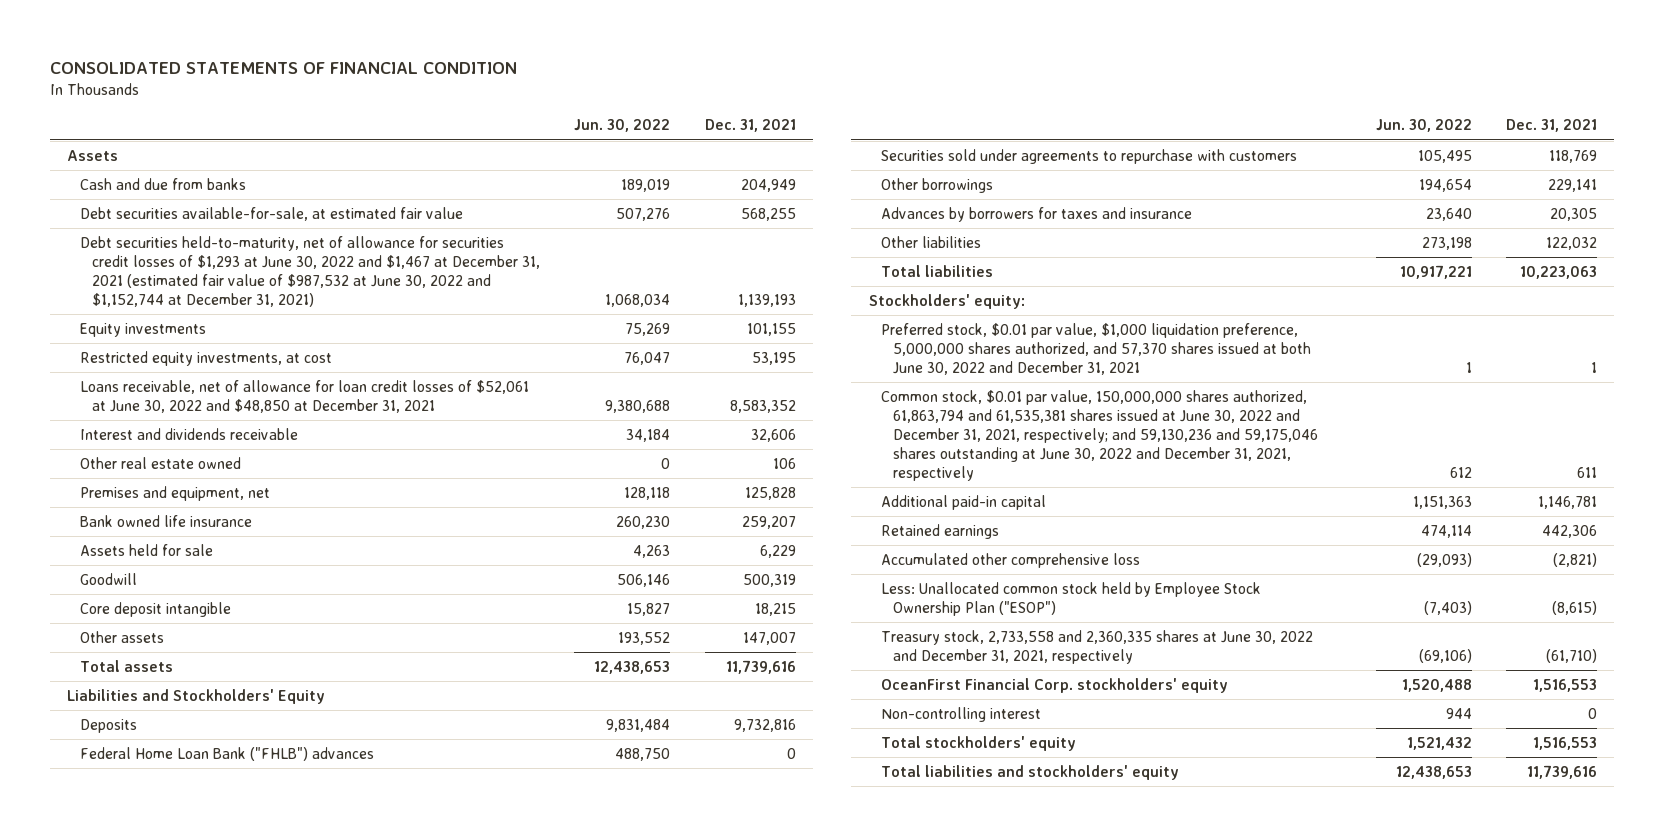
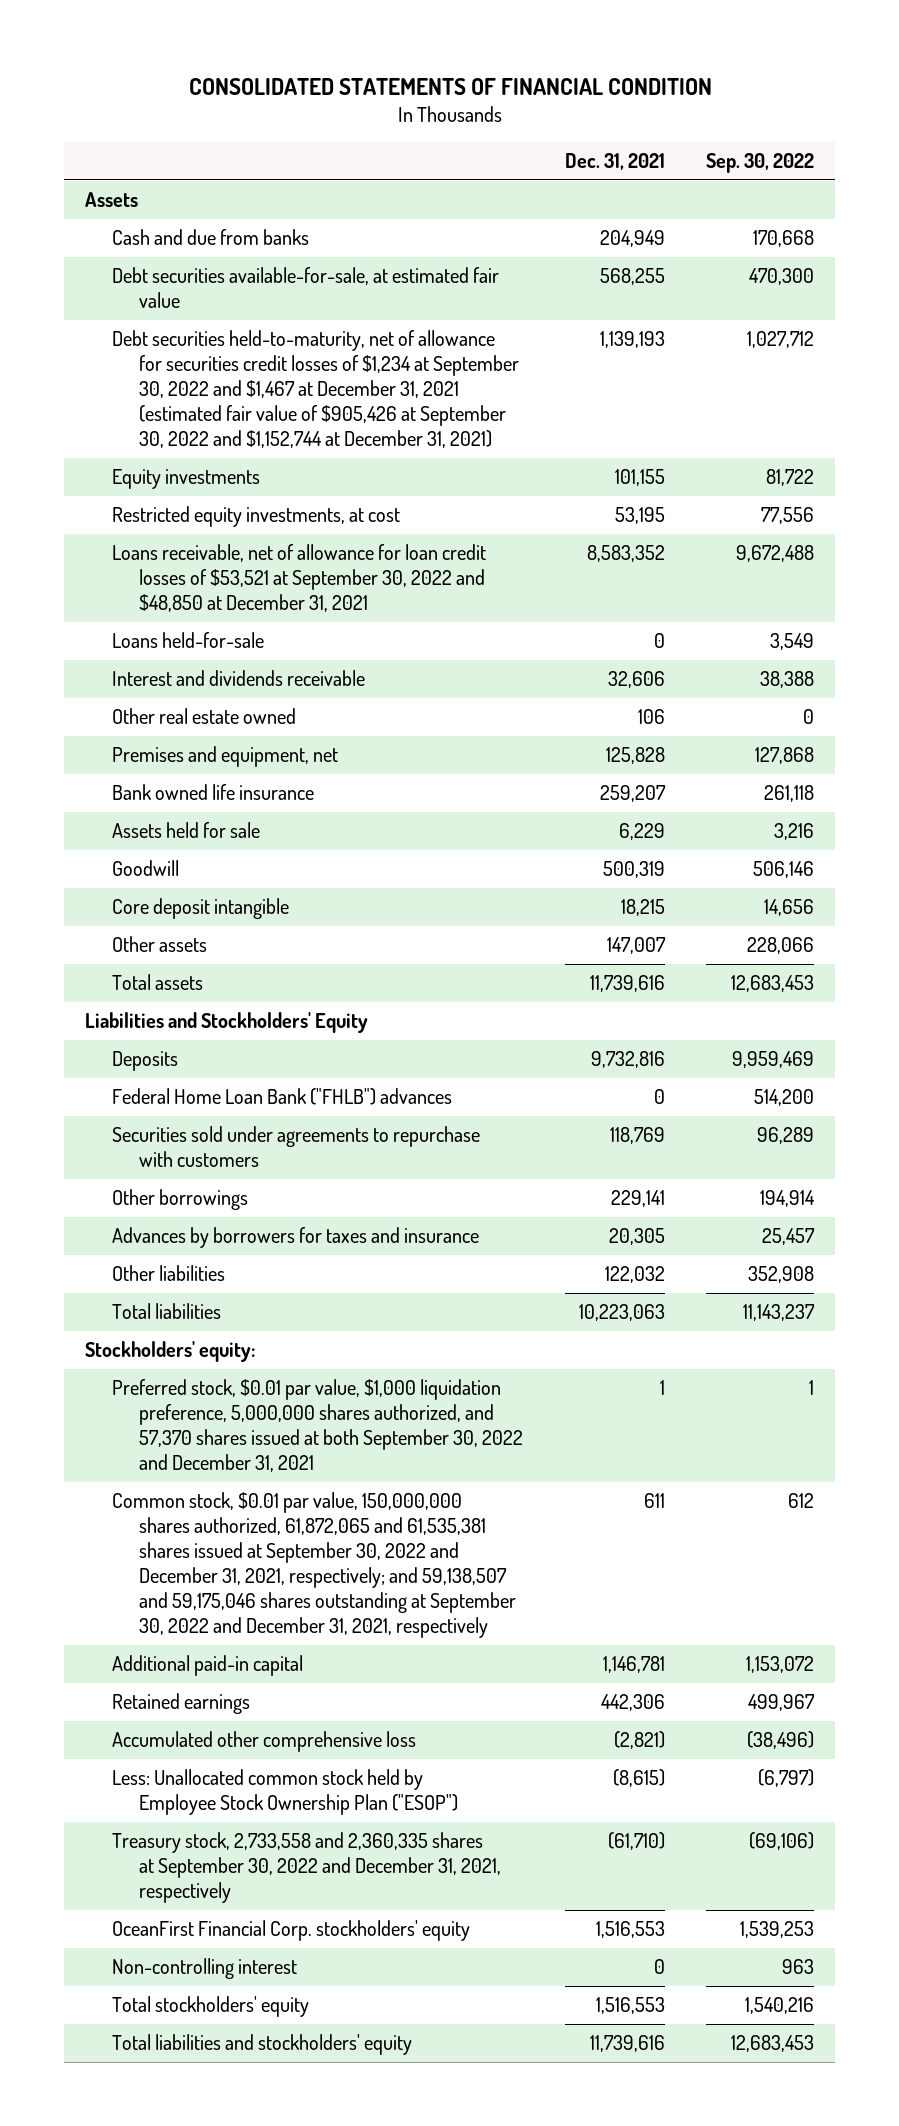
- | Jun. 30, 2022 | Dec. 31, 2021
+ | Dec. 31, 2021 | Sep. 30, 2022
- Debt securities held-to-maturity, net of allowance for securities credit losses of $1,293 at June 30, 2022 and $1,467 at December 31, 2021 (estimated fair value of $987,532 at June 30, 2022 and $1,152,744 at December 31, 2021) | 1,068,034 | 1,139,193
+ Debt securities held-to-maturity, net of allowance for securities credit losses of $1,234 at September 30, 2022 and $1,467 at December 31, 2021 (estimated fair value of $905,426 at September 30, 2022 and $1,152,744 at December 31, 2021) | 1,139,193 | 1,027,712
- Loans receivable, net of allowance for loan credit losses of $52,061 at June 30, 2022 and $48,850 at December 31, 2021 | 9,380,688 | 8,583,352
+ Loans receivable, net of allowance for loan credit losses of $53,521 at September 30, 2022 and $48,850 at December 31, 2021 | 8,583,352 | 9,672,488
+ Loans held-for-sale | 0 | 3,549
- Preferred stock, $0.01 par value, $1,000 liquidation preference, 5,000,000 shares authorized, and 57,370 shares issued at both June 30, 2022 and December 31, 2021 | 1 | 1
- Common stock, $0.01 par value, 150,000,000 shares authorized, 61,863,794 and 61,535,381 shares issued at June 30, 2022 and December 31, 2021, respectively; and 59,130,236 and 59,175,046 shares outstanding at June 30, 2022 and December 31, 2021, respectively | 612 | 611
+ Preferred stock, $0.01 par value, $1,000 liquidation preference, 5,000,000 shares authorized, and 57,370 shares issued at both September 30, 2022 and December 31, 2021 | 1 | 1
+ Common stock, $0.01 par value, 150,000,000 shares authorized, 61,872,065 and 61,535,381 shares issued at September 30, 2022 and December 31, 2021, respectively; and 59,138,507 and 59,175,046 shares outstanding at September 30, 2022 and December 31, 2021, respectively | 611 | 612
- Treasury stock, 2,733,558 and 2,360,335 shares at June 30, 2022 and December 31, 2021, respectively | (69,106) | (61,710)
+ Treasury stock, 2,733,558 and 2,360,335 shares at September 30, 2022 and December 31, 2021, respectively | (61,710) | (69,106)

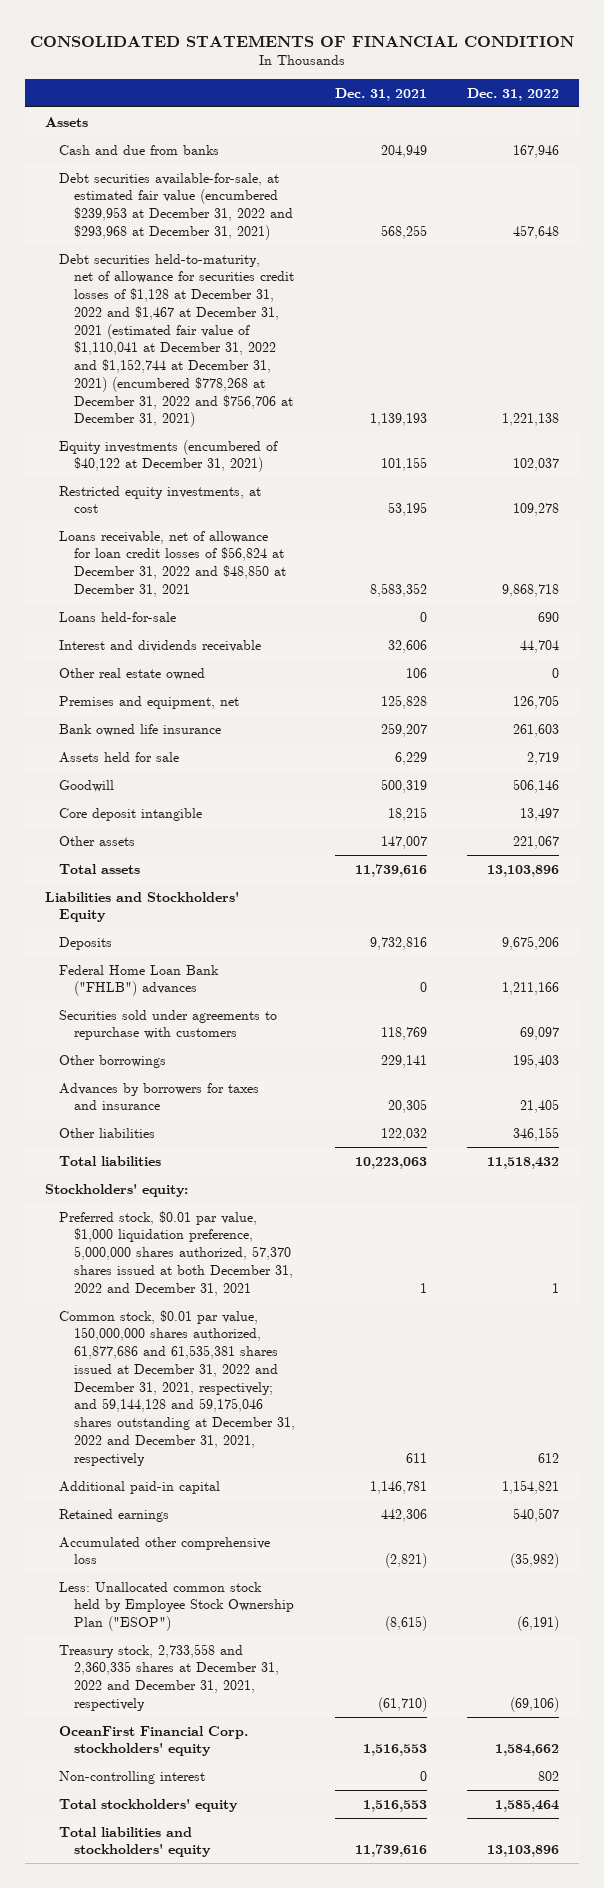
- | Dec. 31, 2021 | Sep. 30, 2022
+ | Dec. 31, 2021 | Dec. 31, 2022
- Debt securities available-for-sale, at estimated fair value | 568,255 | 470,300
- Debt securities held-to-maturity, net of allowance for securities credit losses of $1,234 at September 30, 2022 and $1,467 at December 31, 2021 (estimated fair value of $905,426 at September 30, 2022 and $1,152,744 at December 31, 2021) | 1,139,193 | 1,027,712
- Equity investments | 101,155 | 81,722
+ Debt securities available-for-sale, at estimated fair value (encumbered $239,953 at December 31, 2022 and $293,968 at December 31, 2021) | 568,255 | 457,648
+ Debt securities held-to-maturity, net of allowance for securities credit losses of $1,128 at December 31, 2022 and $1,467 at December 31, 2021 (estimated fair value of $1,110,041 at December 31, 2022 and $1,152,744 at December 31, 2021) (encumbered $778,268 at December 31, 2022 and $756,706 at December 31, 2021) | 1,139,193 | 1,221,138
+ Equity investments (encumbered of $40,122 at December 31, 2021) | 101,155 | 102,037
- Loans receivable, net of allowance for loan credit losses of $53,521 at September 30, 2022 and $48,850 at December 31, 2021 | 8,583,352 | 9,672,488
+ Loans receivable, net of allowance for loan credit losses of $56,824 at December 31, 2022 and $48,850 at December 31, 2021 | 8,583,352 | 9,868,718
- Preferred stock, $0.01 par value, $1,000 liquidation preference, 5,000,000 shares authorized, and 57,370 shares issued at both September 30, 2022 and December 31, 2021 | 1 | 1
- Common stock, $0.01 par value, 150,000,000 shares authorized, 61,872,065 and 61,535,381 shares issued at September 30, 2022 and December 31, 2021, respectively; and 59,138,507 and 59,175,046 shares outstanding at September 30, 2022 and December 31, 2021, respectively | 611 | 612
+ Preferred stock, $0.01 par value, $1,000 liquidation preference, 5,000,000 shares authorized, 57,370 shares issued at both December 31, 2022 and December 31, 2021 | 1 | 1
+ Common stock, $0.01 par value, 150,000,000 shares authorized, 61,877,686 and 61,535,381 shares issued at December 31, 2022 and December 31, 2021, respectively; and 59,144,128 and 59,175,046 shares outstanding at December 31, 2022 and December 31, 2021, respectively | 611 | 612
- Treasury stock, 2,733,558 and 2,360,335 shares at September 30, 2022 and December 31, 2021, respectively | (61,710) | (69,106)
+ Treasury stock, 2,733,558 and 2,360,335 shares at December 31, 2022 and December 31, 2021, respectively | (61,710) | (69,106)

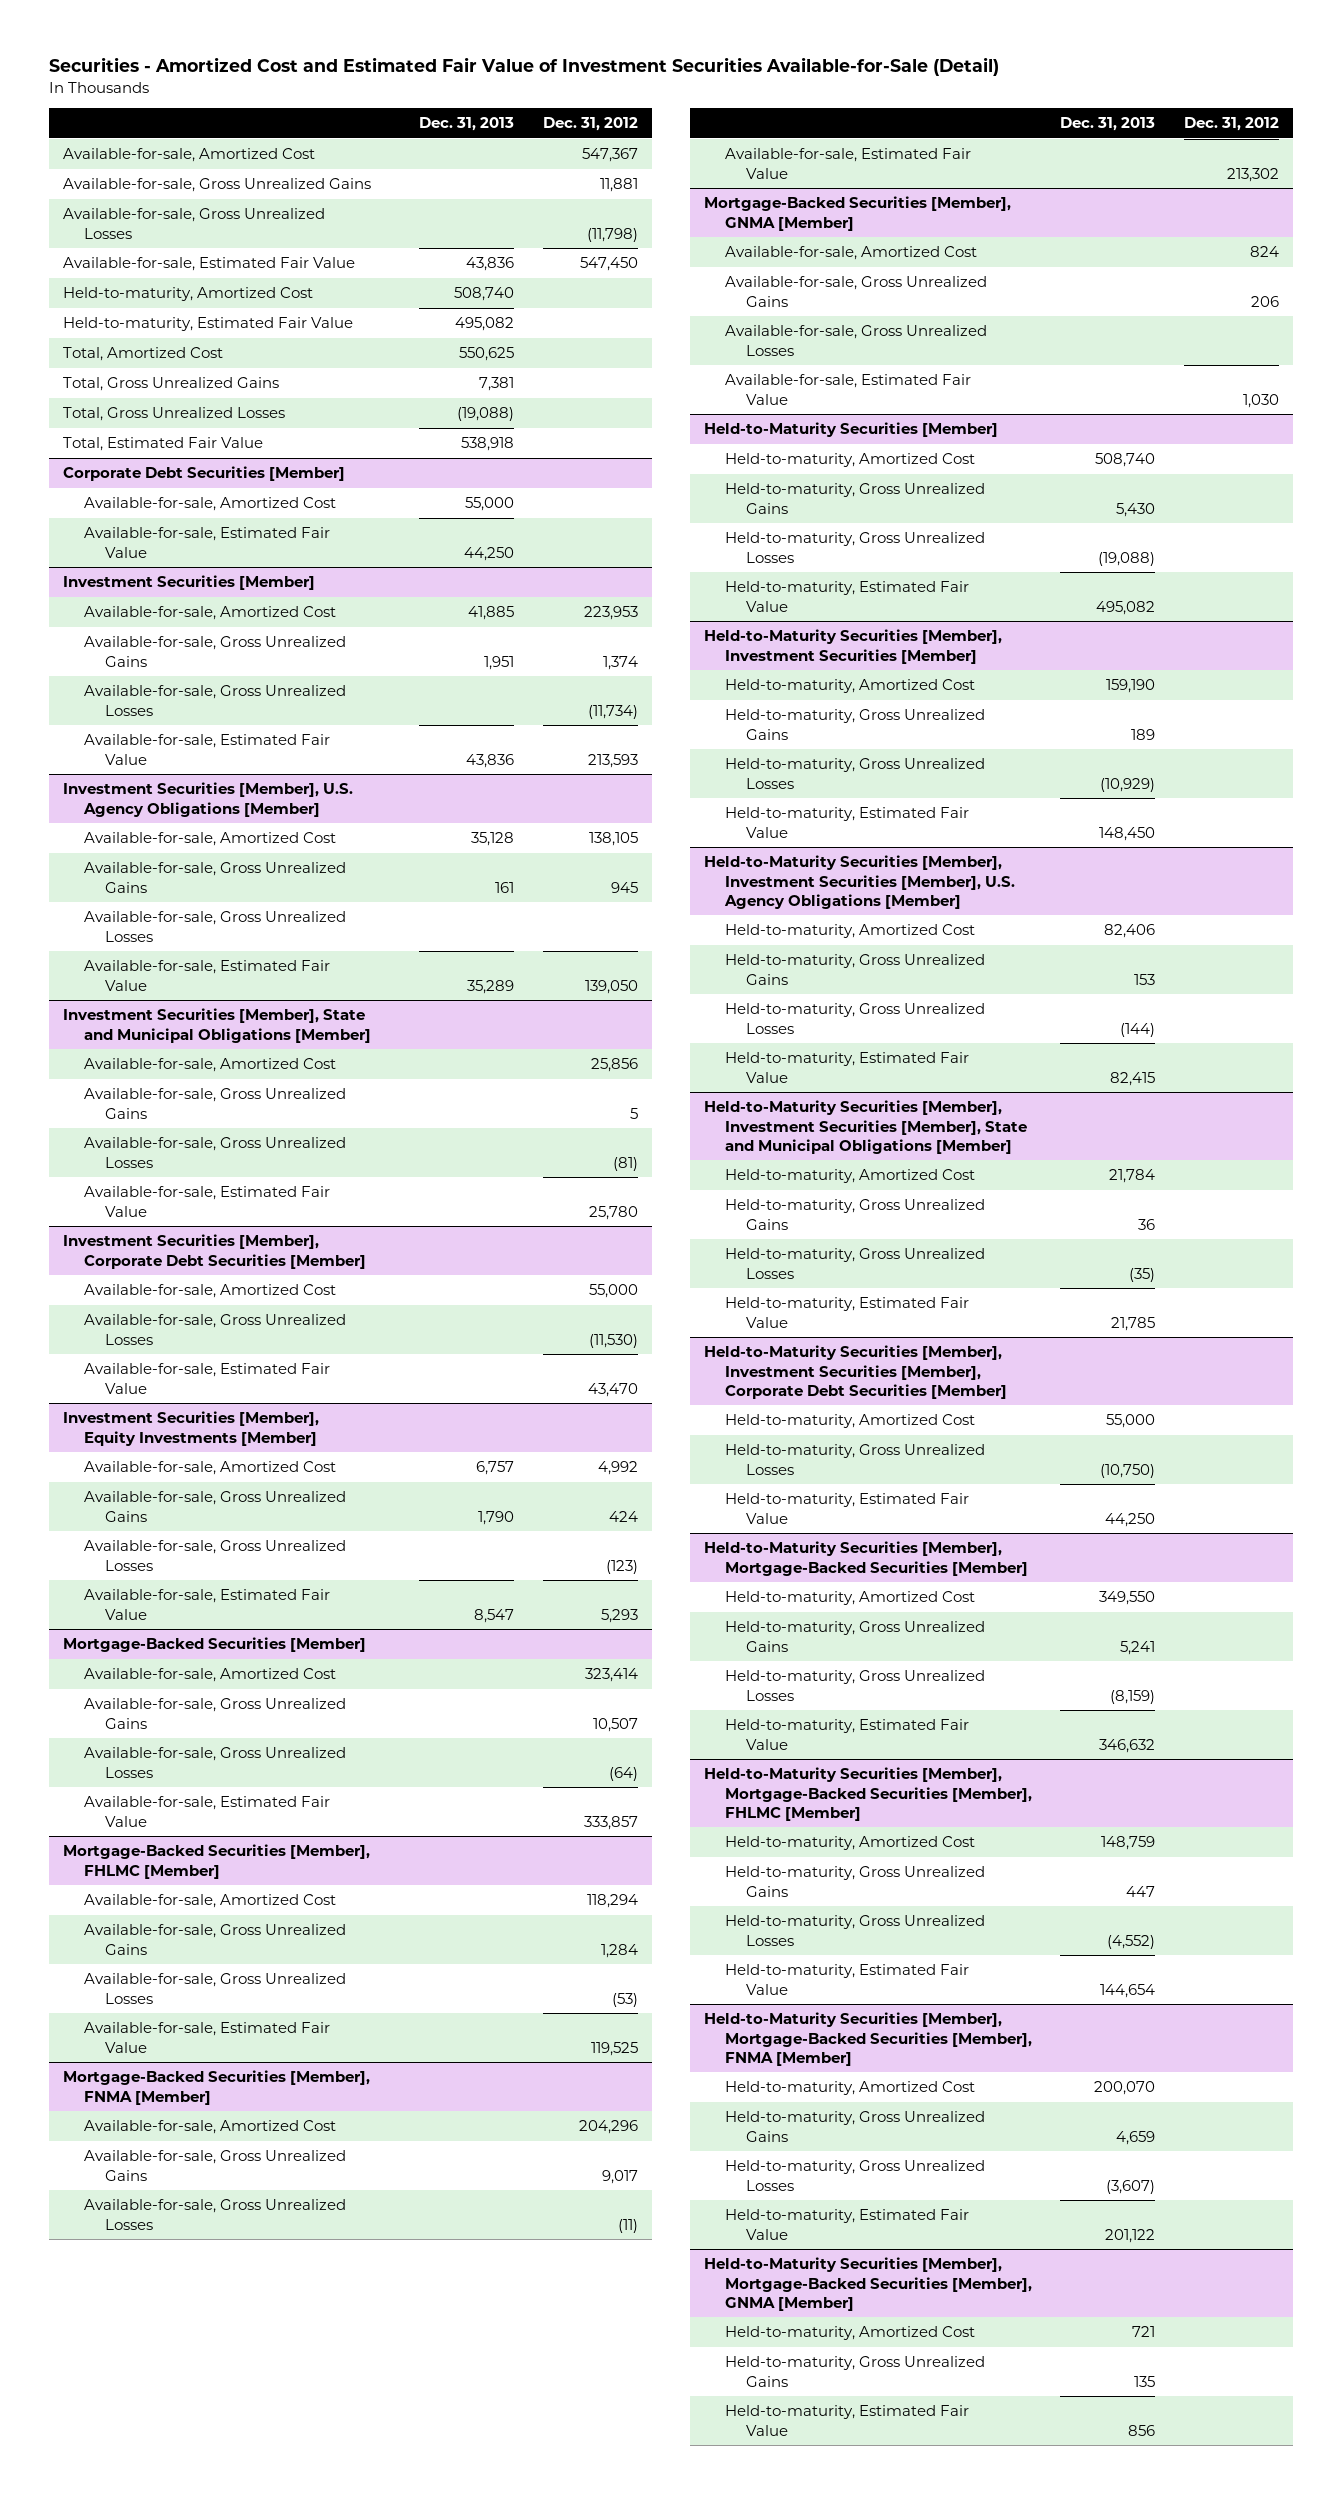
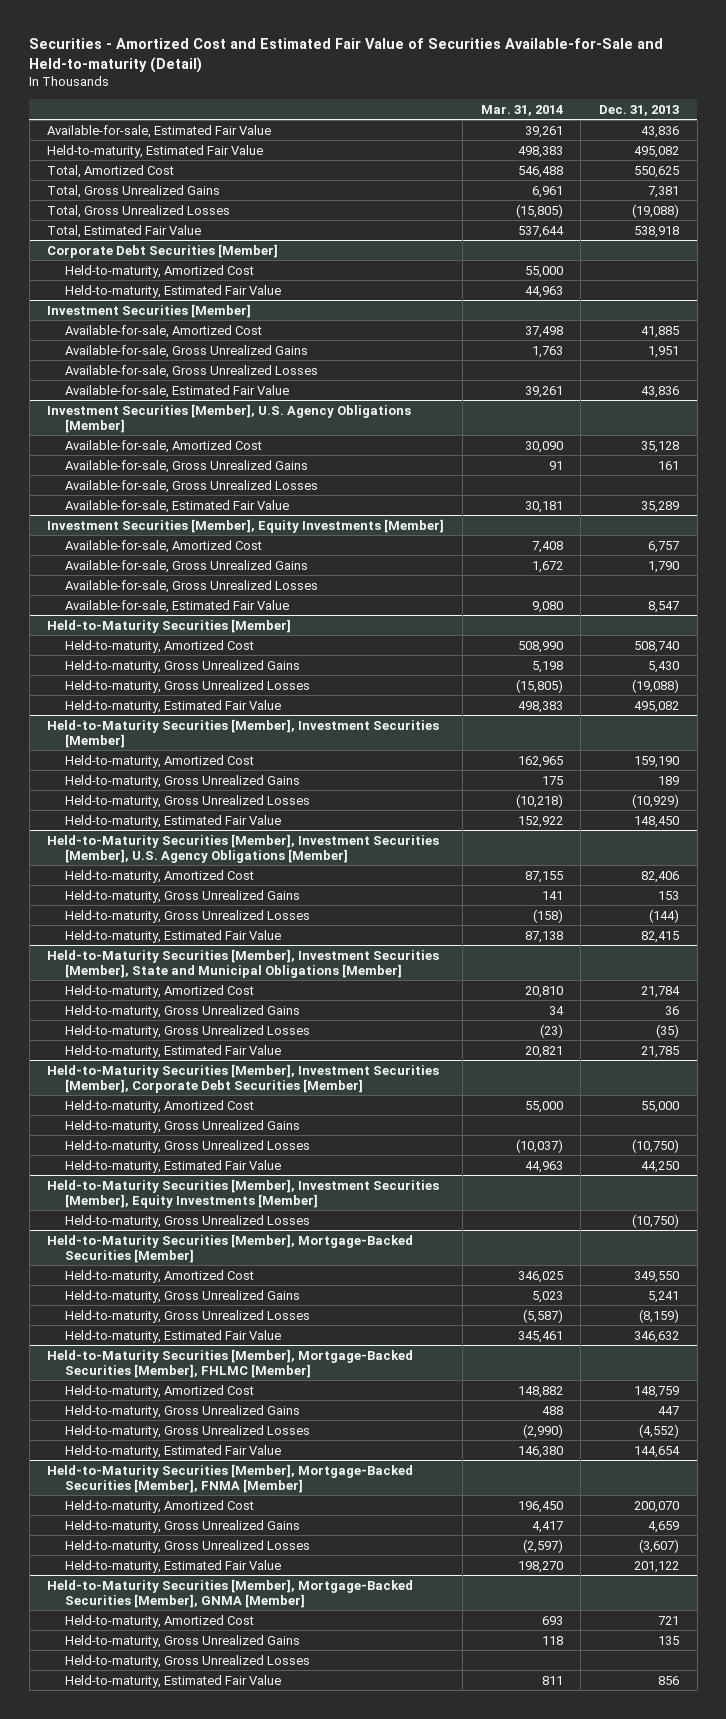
- Securities - Amortized Cost and Estimated Fair Value of Investment Securities Available-for-Sale (Detail)
+ Securities - Amortized Cost and Estimated Fair Value of Securities Available-for-Sale and Held-to-maturity (Detail)
- | Dec. 31, 2013 | Dec. 31, 2012
+ | Mar. 31, 2014 | Dec. 31, 2013
- Available-for-sale, Amortized Cost | | 547,367
- Available-for-sale, Gross Unrealized Gains | | 11,881
- Available-for-sale, Gross Unrealized Losses | | (11,798)
- Held-to-maturity, Amortized Cost | 508,740 |
@ Corporate Debt Securities [Member]
- Available-for-sale, Amortized Cost | 55,000 |
- Available-for-sale, Estimated Fair Value | 44,250 |
+ Held-to-maturity, Amortized Cost | 55,000 |
+ Held-to-maturity, Estimated Fair Value | 44,963 |
- Investment Securities [Member], State and Municipal Obligations [Member]
- Available-for-sale, Amortized Cost | | 25,856
- Available-for-sale, Gross Unrealized Gains | | 5
- Available-for-sale, Gross Unrealized Losses | | (81)
- Available-for-sale, Estimated Fair Value | | 25,780
- Investment Securities [Member], Corporate Debt Securities [Member]
- Available-for-sale, Amortized Cost | | 55,000
- Available-for-sale, Gross Unrealized Losses | | (11,530)
- Available-for-sale, Estimated Fair Value | | 43,470
- Mortgage-Backed Securities [Member]
- Available-for-sale, Amortized Cost | | 323,414
- Available-for-sale, Gross Unrealized Gains | | 10,507
- Available-for-sale, Gross Unrealized Losses | | (64)
- Available-for-sale, Estimated Fair Value | | 333,857
- Mortgage-Backed Securities [Member], FHLMC [Member]
- Available-for-sale, Amortized Cost | | 118,294
- Available-for-sale, Gross Unrealized Gains | | 1,284
- Available-for-sale, Gross Unrealized Losses | | (53)
- Available-for-sale, Estimated Fair Value | | 119,525
- Mortgage-Backed Securities [Member], FNMA [Member]
- Available-for-sale, Amortized Cost | | 204,296
- Available-for-sale, Gross Unrealized Gains | | 9,017
- Available-for-sale, Gross Unrealized Losses | | (11)
- Available-for-sale, Estimated Fair Value | | 213,302
- Mortgage-Backed Securities [Member], GNMA [Member]
- Available-for-sale, Amortized Cost | | 824
- Available-for-sale, Gross Unrealized Gains | | 206
- Available-for-sale, Gross Unrealized Losses
- Available-for-sale, Estimated Fair Value | | 1,030
@ Held-to-Maturity Securities [Member], Investment Securities [Member], Corporate Debt Securities [Member]
+ Held-to-maturity, Gross Unrealized Gains
+ Held-to-Maturity Securities [Member], Investment Securities [Member], Equity Investments [Member]
+ Held-to-maturity, Gross Unrealized Losses | | (10,750)
@ Held-to-Maturity Securities [Member], Mortgage-Backed Securities [Member], GNMA [Member]
+ Held-to-maturity, Gross Unrealized Losses

